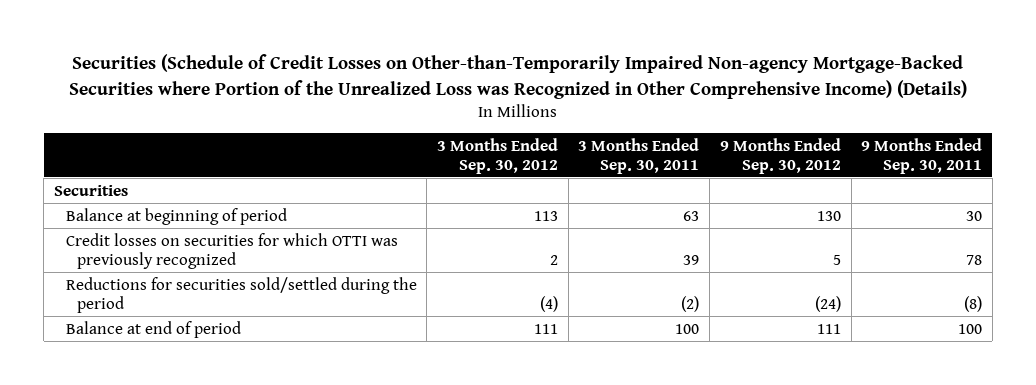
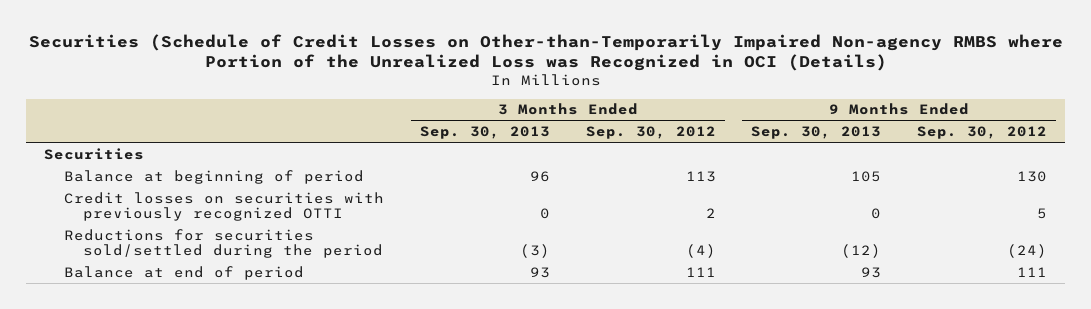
- Securities (Schedule of Credit Losses on Other-than-Temporarily Impaired Non-agency Mortgage-Backed Securities where Portion of the Unrealized Loss was Recognized in Other Comprehensive Income) (Details)
+ Securities (Schedule of Credit Losses on Other-than-Temporarily Impaired Non-agency RMBS where Portion of the Unrealized Loss was Recognized in OCI (Details)
- | 3 Months Ended Sep. 30, 2012 | 3 Months Ended Sep. 30, 2011 | 9 Months Ended Sep. 30, 2012 | 9 Months Ended Sep. 30, 2011
+ | 3 Months Ended Sep. 30, 2013 | 3 Months Ended Sep. 30, 2012 | 9 Months Ended Sep. 30, 2013 | 9 Months Ended Sep. 30, 2012
- Credit losses on securities for which OTTI was previously recognized | 2 | 39 | 5 | 78
+ Credit losses on securities with previously recognized OTTI | 0 | 2 | 0 | 5

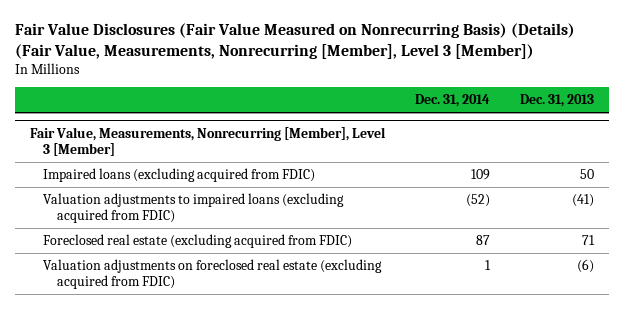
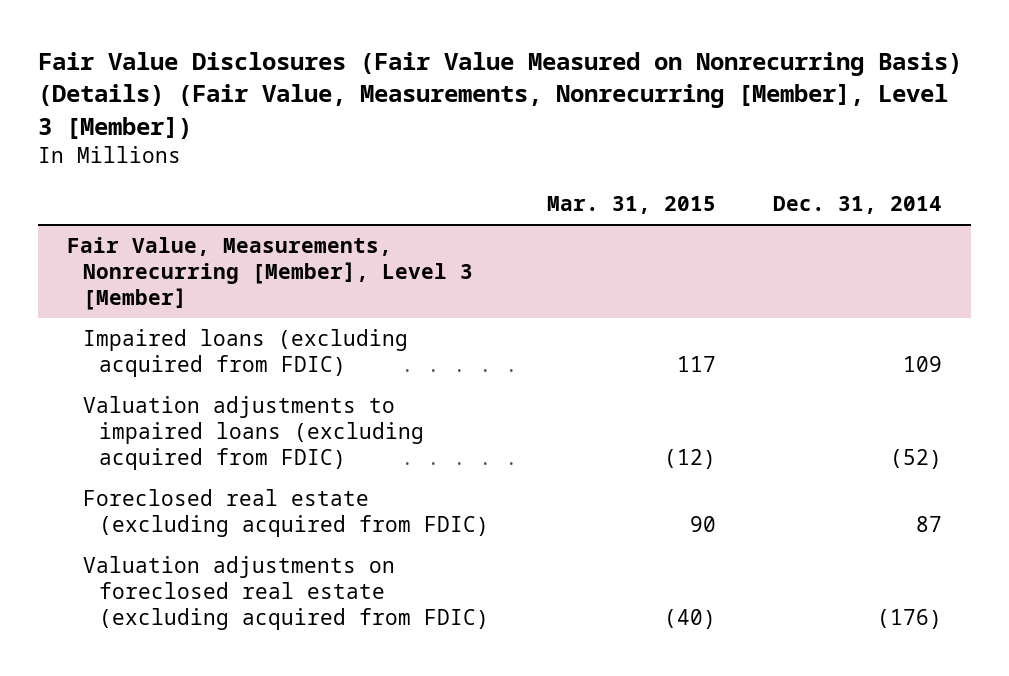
- | Dec. 31, 2014 | Dec. 31, 2013
+ | Mar. 31, 2015 | Dec. 31, 2014
@ Fair Value, Measurements, Nonrecurring [Member], Level 3 [Member]
- Valuation adjustments on foreclosed real estate (excluding acquired from FDIC) | 1 | (6)
+ Valuation adjustments on foreclosed real estate (excluding acquired from FDIC) | (40) | (176)

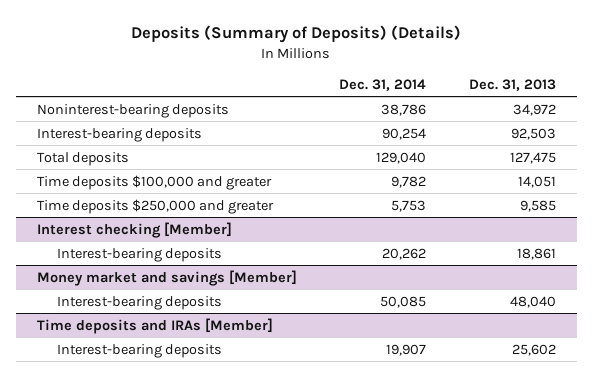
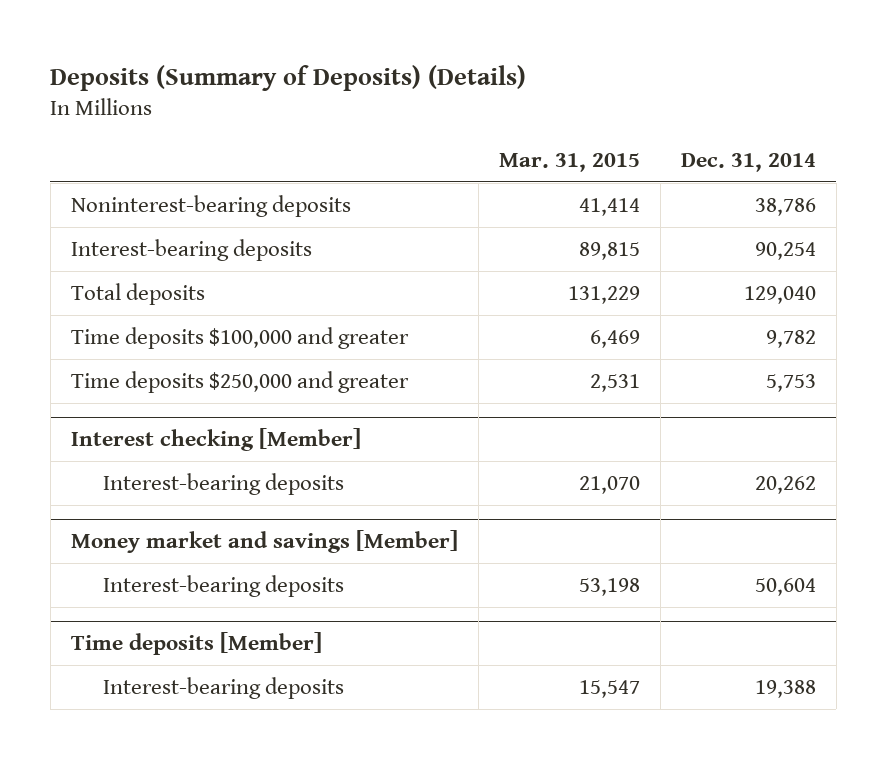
- | Dec. 31, 2014 | Dec. 31, 2013
+ | Mar. 31, 2015 | Dec. 31, 2014
@ Money market and savings [Member]
- Interest-bearing deposits | 50,085 | 48,040
- Time deposits and IRAs [Member]
- Interest-bearing deposits | 19,907 | 25,602
@ Money market and savings [Member]
+ Interest-bearing deposits | 53,198 | 50,604
+ Time deposits [Member]
+ Interest-bearing deposits | 15,547 | 19,388

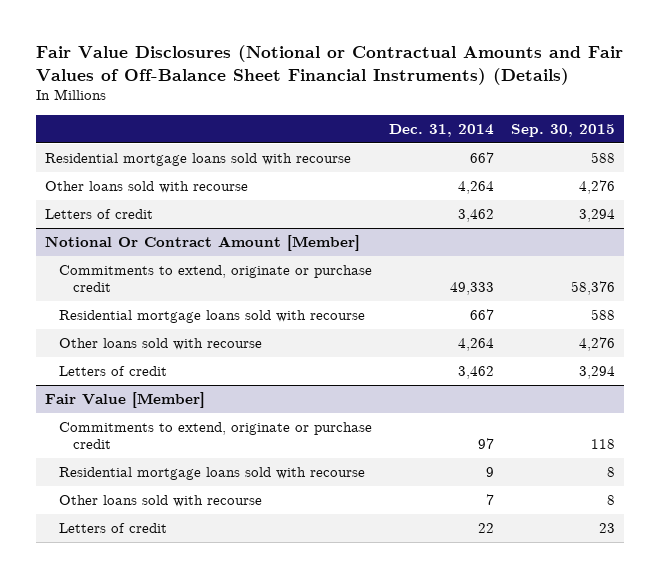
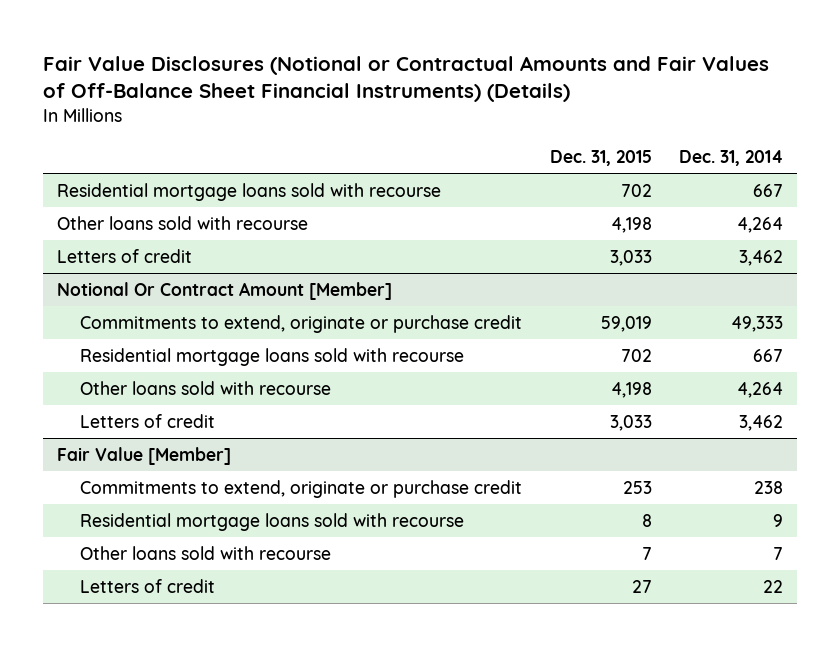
- | Dec. 31, 2014 | Sep. 30, 2015
+ | Dec. 31, 2015 | Dec. 31, 2014
@ Fair Value [Member]
- Commitments to extend, originate or purchase credit | 97 | 118
+ Commitments to extend, originate or purchase credit | 253 | 238

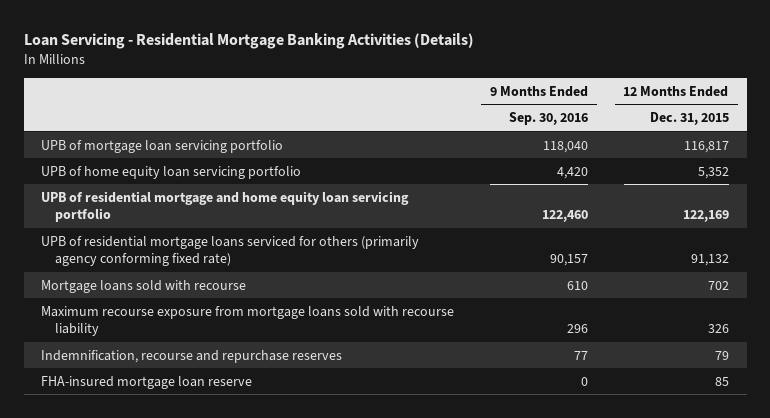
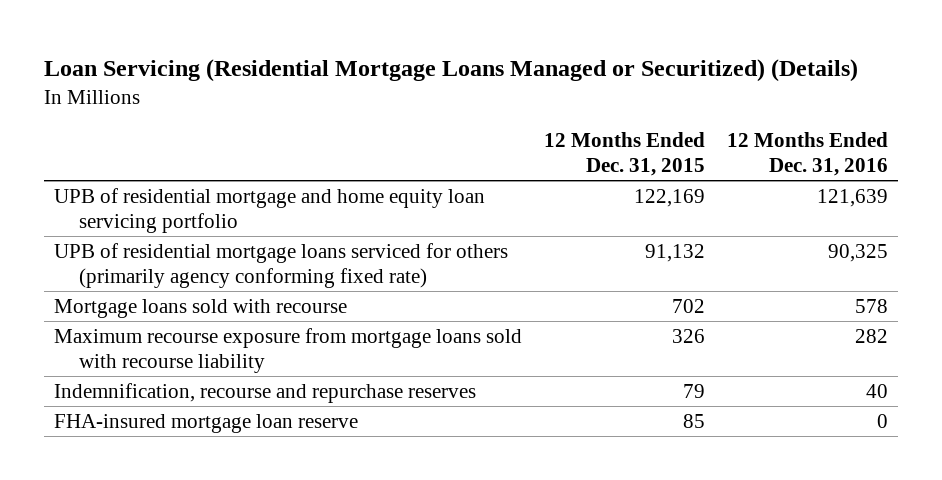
- Loan Servicing - Residential Mortgage Banking Activities (Details)
+ Loan Servicing (Residential Mortgage Loans Managed or Securitized) (Details)
- | 9 Months Ended Sep. 30, 2016 | 12 Months Ended Dec. 31, 2015
+ | 12 Months Ended Dec. 31, 2015 | 12 Months Ended Dec. 31, 2016
- UPB of mortgage loan servicing portfolio | 118,040 | 116,817
- UPB of home equity loan servicing portfolio | 4,420 | 5,352

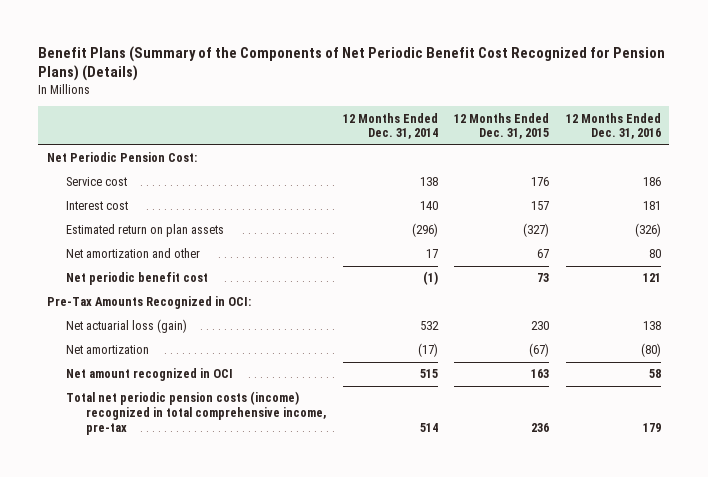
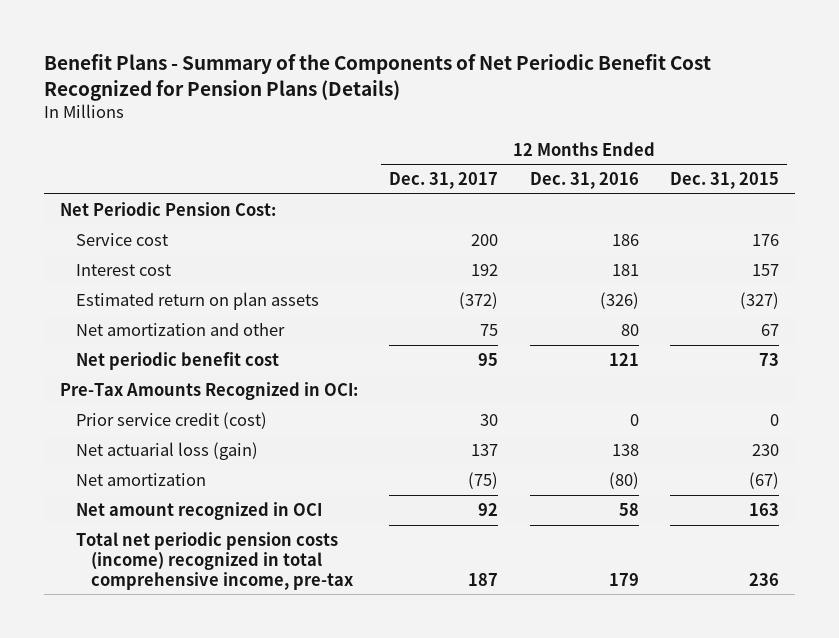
- Benefit Plans (Summary of the Components of Net Periodic Benefit Cost Recognized for Pension Plans) (Details)
+ Benefit Plans - Summary of the Components of Net Periodic Benefit Cost Recognized for Pension Plans (Details)
- | 12 Months Ended Dec. 31, 2014 | 12 Months Ended Dec. 31, 2015 | 12 Months Ended Dec. 31, 2016
+ | 12 Months Ended Dec. 31, 2017 | 12 Months Ended Dec. 31, 2016 | 12 Months Ended Dec. 31, 2015
+ Prior service credit (cost) | 30 | 0 | 0

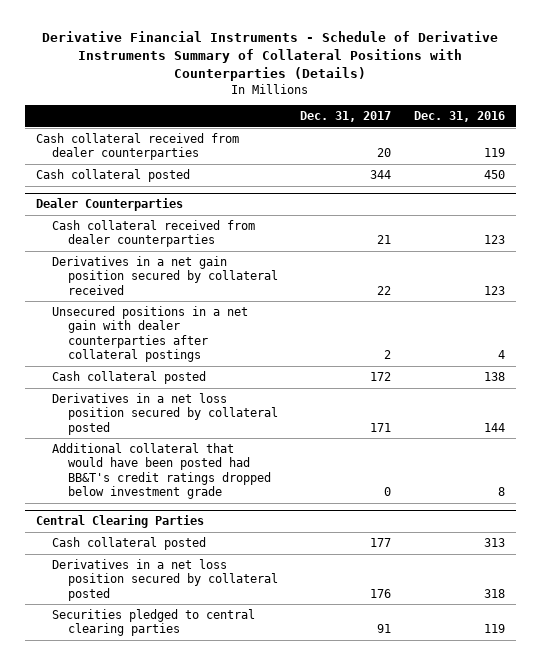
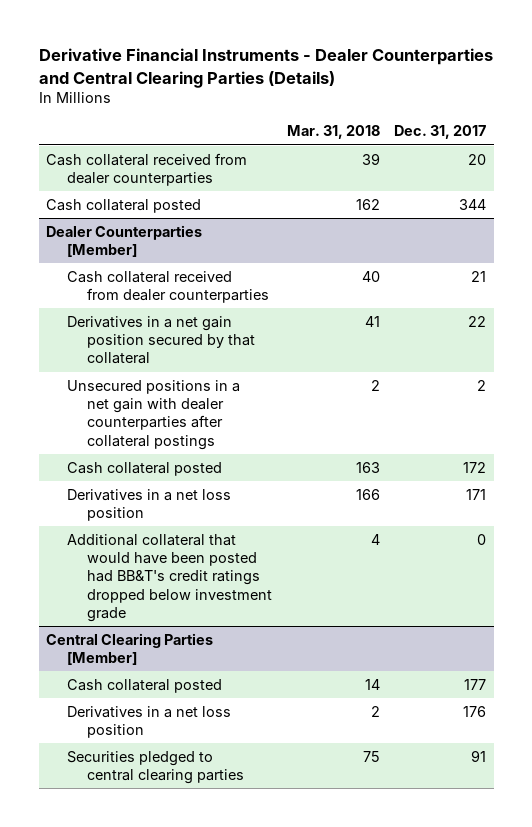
- Derivative Financial Instruments - Schedule of Derivative Instruments Summary of Collateral Positions with Counterparties (Details)
+ Derivative Financial Instruments - Dealer Counterparties and Central Clearing Parties (Details)
- | Dec. 31, 2017 | Dec. 31, 2016
+ | Mar. 31, 2018 | Dec. 31, 2017
- Dealer Counterparties
+ Dealer Counterparties [Member]
- Derivatives in a net gain position secured by collateral received | 22 | 123
+ Derivatives in a net gain position secured by that collateral | 41 | 22
- Derivatives in a net loss position secured by collateral posted | 171 | 144
+ Derivatives in a net loss position | 166 | 171
- Central Clearing Parties
+ Central Clearing Parties [Member]
- Derivatives in a net loss position secured by collateral posted | 176 | 318
+ Derivatives in a net loss position | 2 | 176

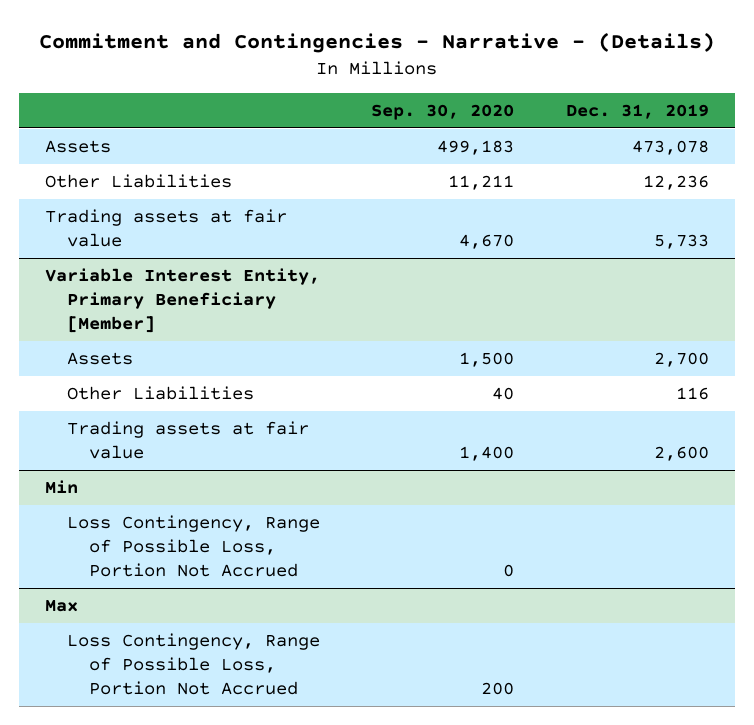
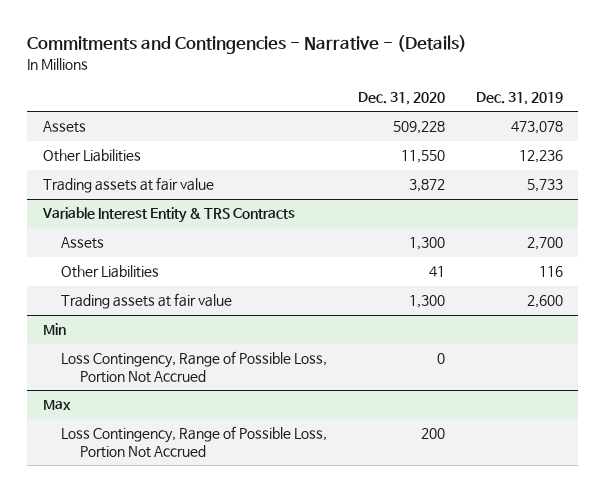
- Commitment and Contingencies - Narrative - (Details)
+ Commitments and Contingencies - Narrative - (Details)
- | Sep. 30, 2020 | Dec. 31, 2019
+ | Dec. 31, 2020 | Dec. 31, 2019
- Variable Interest Entity, Primary Beneficiary [Member]
+ Variable Interest Entity & TRS Contracts

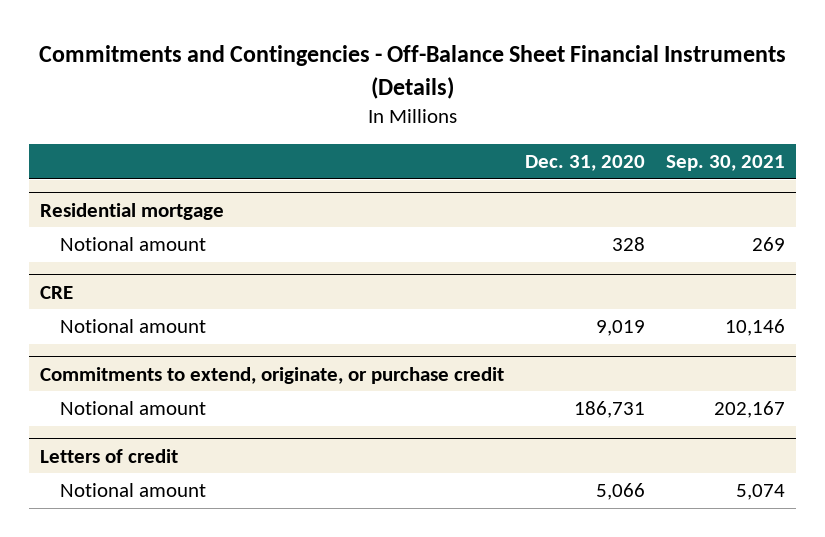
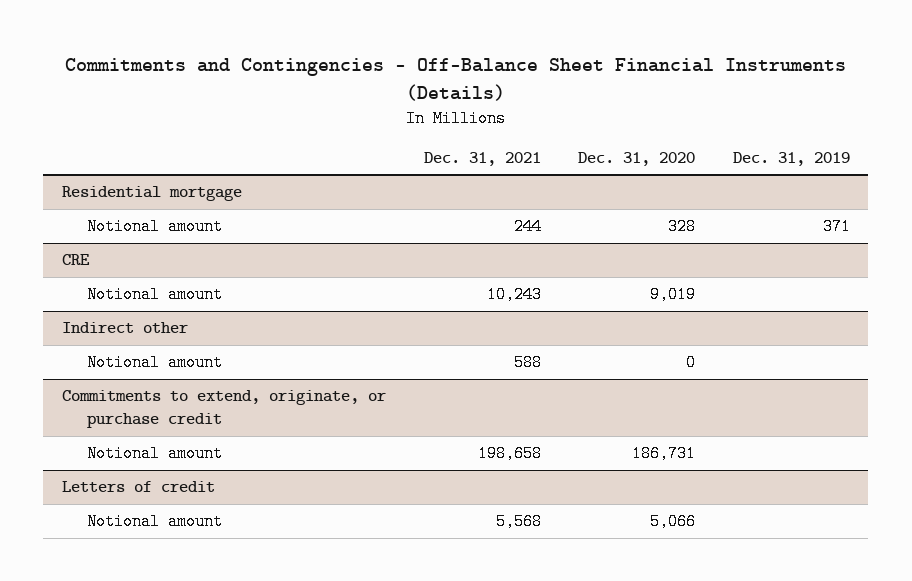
- | Dec. 31, 2020 | Sep. 30, 2021
+ | Dec. 31, 2021 | Dec. 31, 2020 | Dec. 31, 2019
+ Indirect other
+ Notional amount | 588 | 0 |

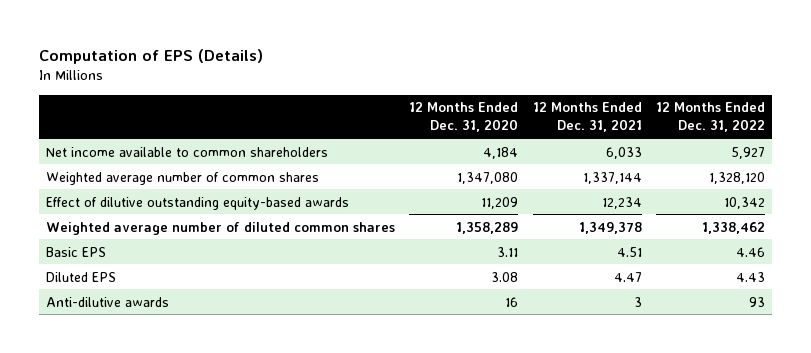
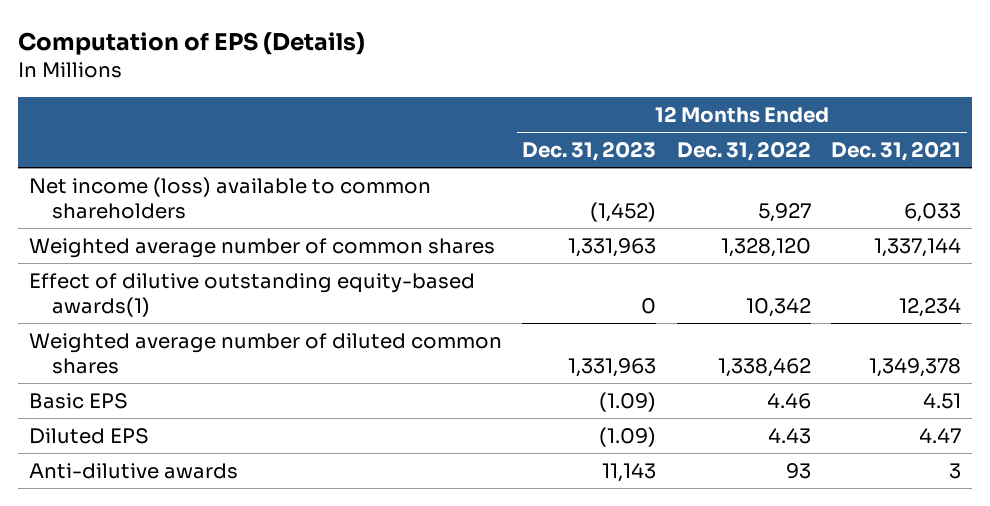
- | 12 Months Ended Dec. 31, 2020 | 12 Months Ended Dec. 31, 2021 | 12 Months Ended Dec. 31, 2022
+ | 12 Months Ended Dec. 31, 2023 | 12 Months Ended Dec. 31, 2022 | 12 Months Ended Dec. 31, 2021
- Net income available to common shareholders | 4,184 | 6,033 | 5,927
+ Net income (loss) available to common shareholders | (1,452) | 5,927 | 6,033
- Effect of dilutive outstanding equity-based awards | 11,209 | 12,234 | 10,342
+ Effect of dilutive outstanding equity-based awards(1) | 0 | 10,342 | 12,234

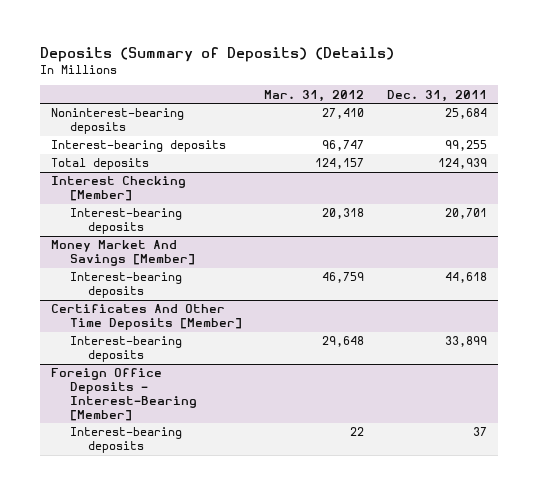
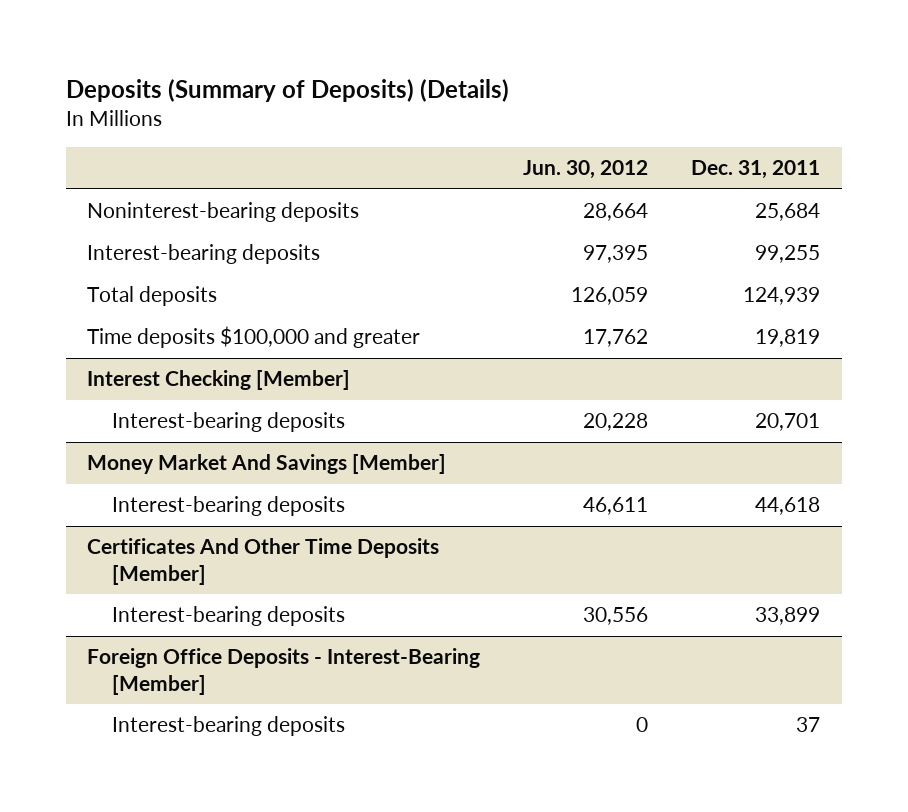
- | Mar. 31, 2012 | Dec. 31, 2011
+ | Jun. 30, 2012 | Dec. 31, 2011
+ Time deposits $100,000 and greater | 17,762 | 19,819

